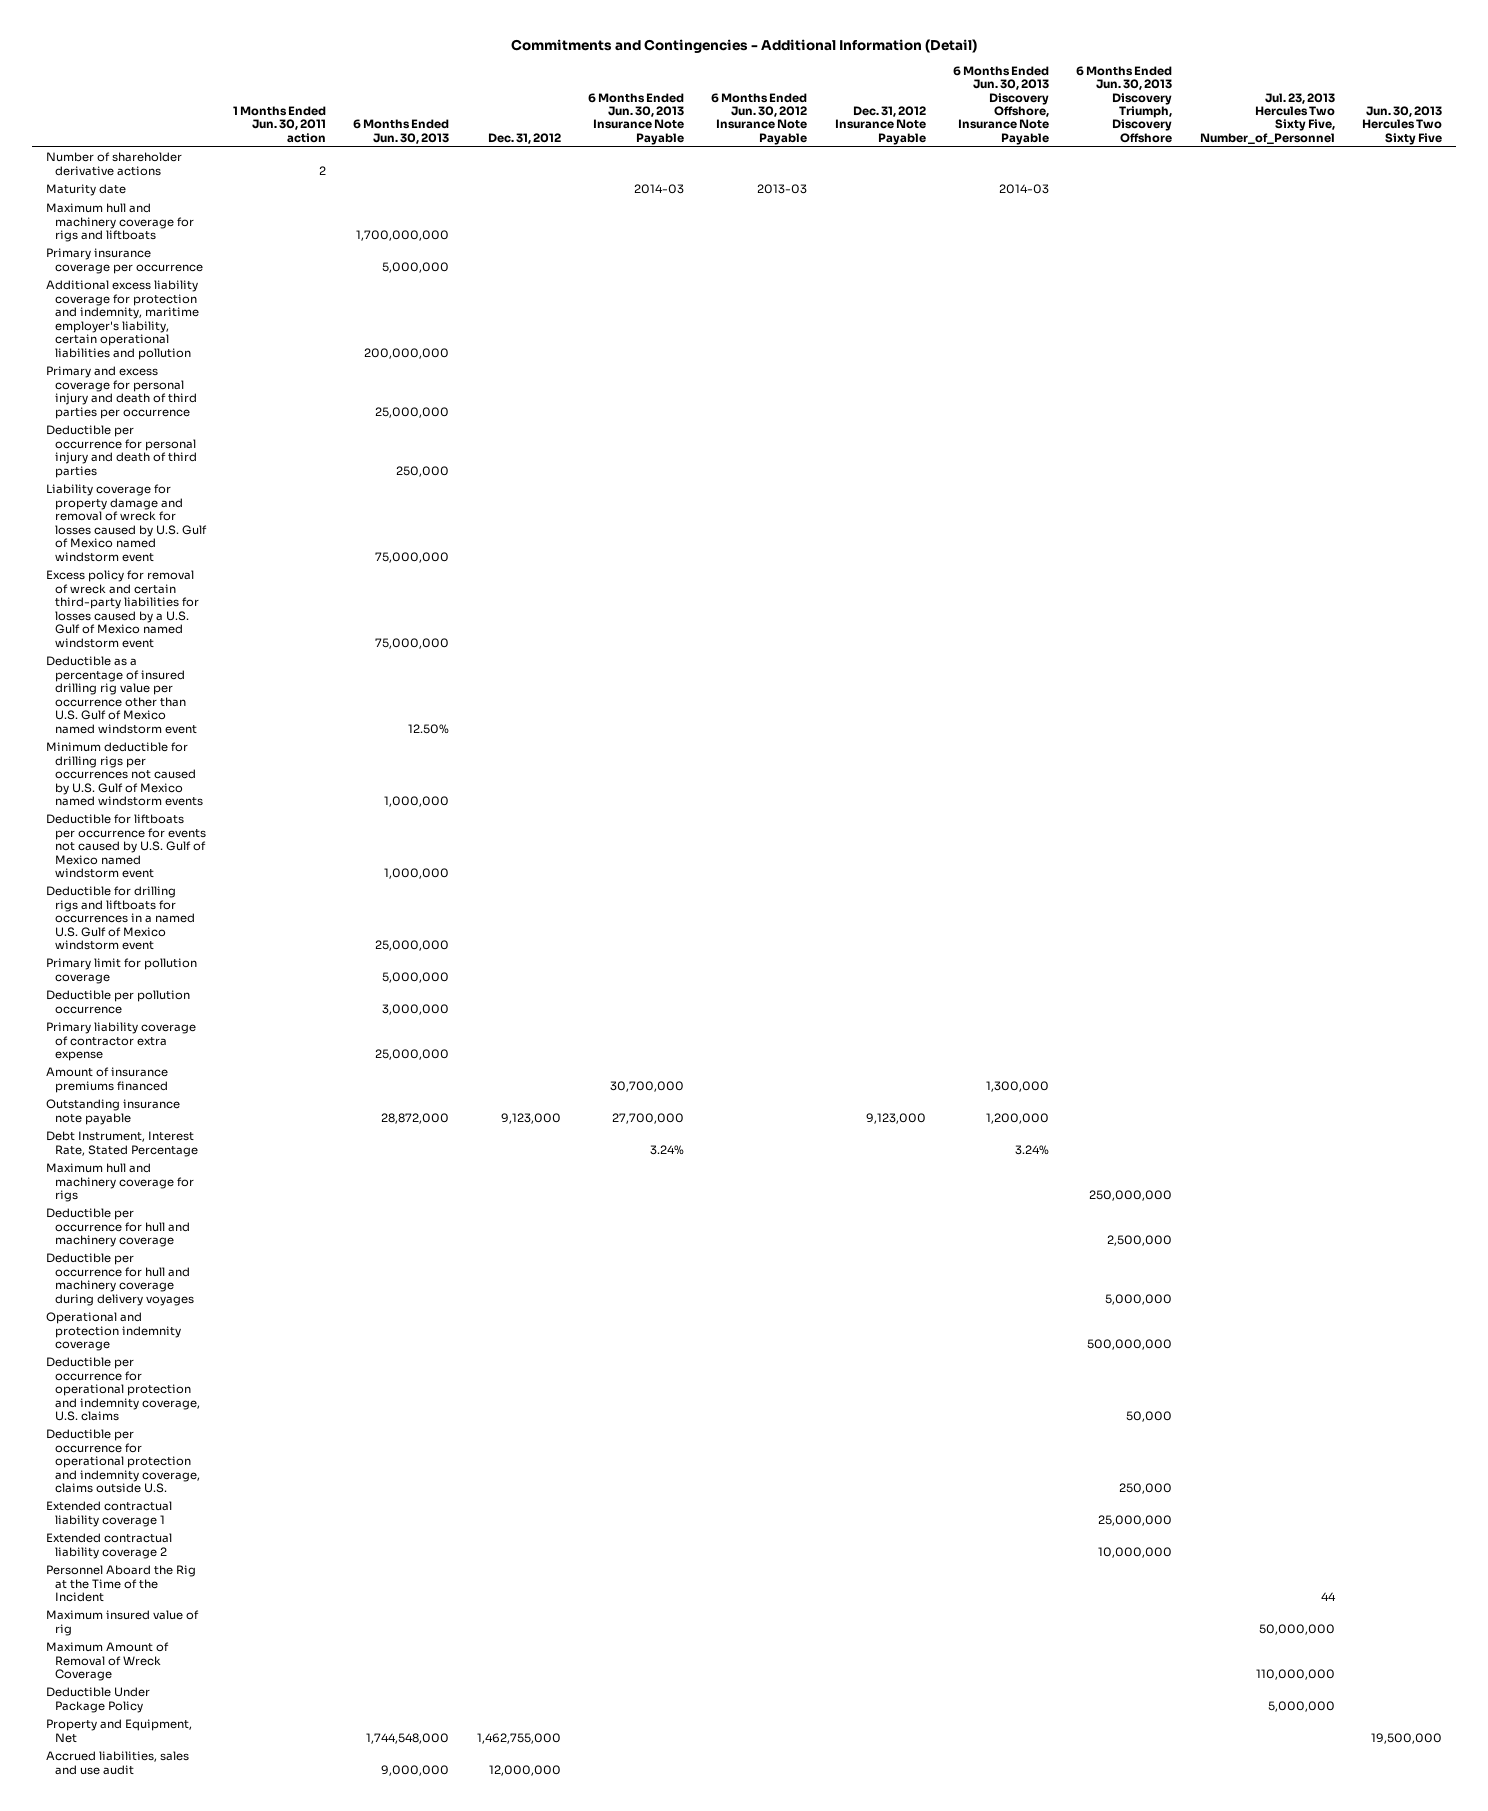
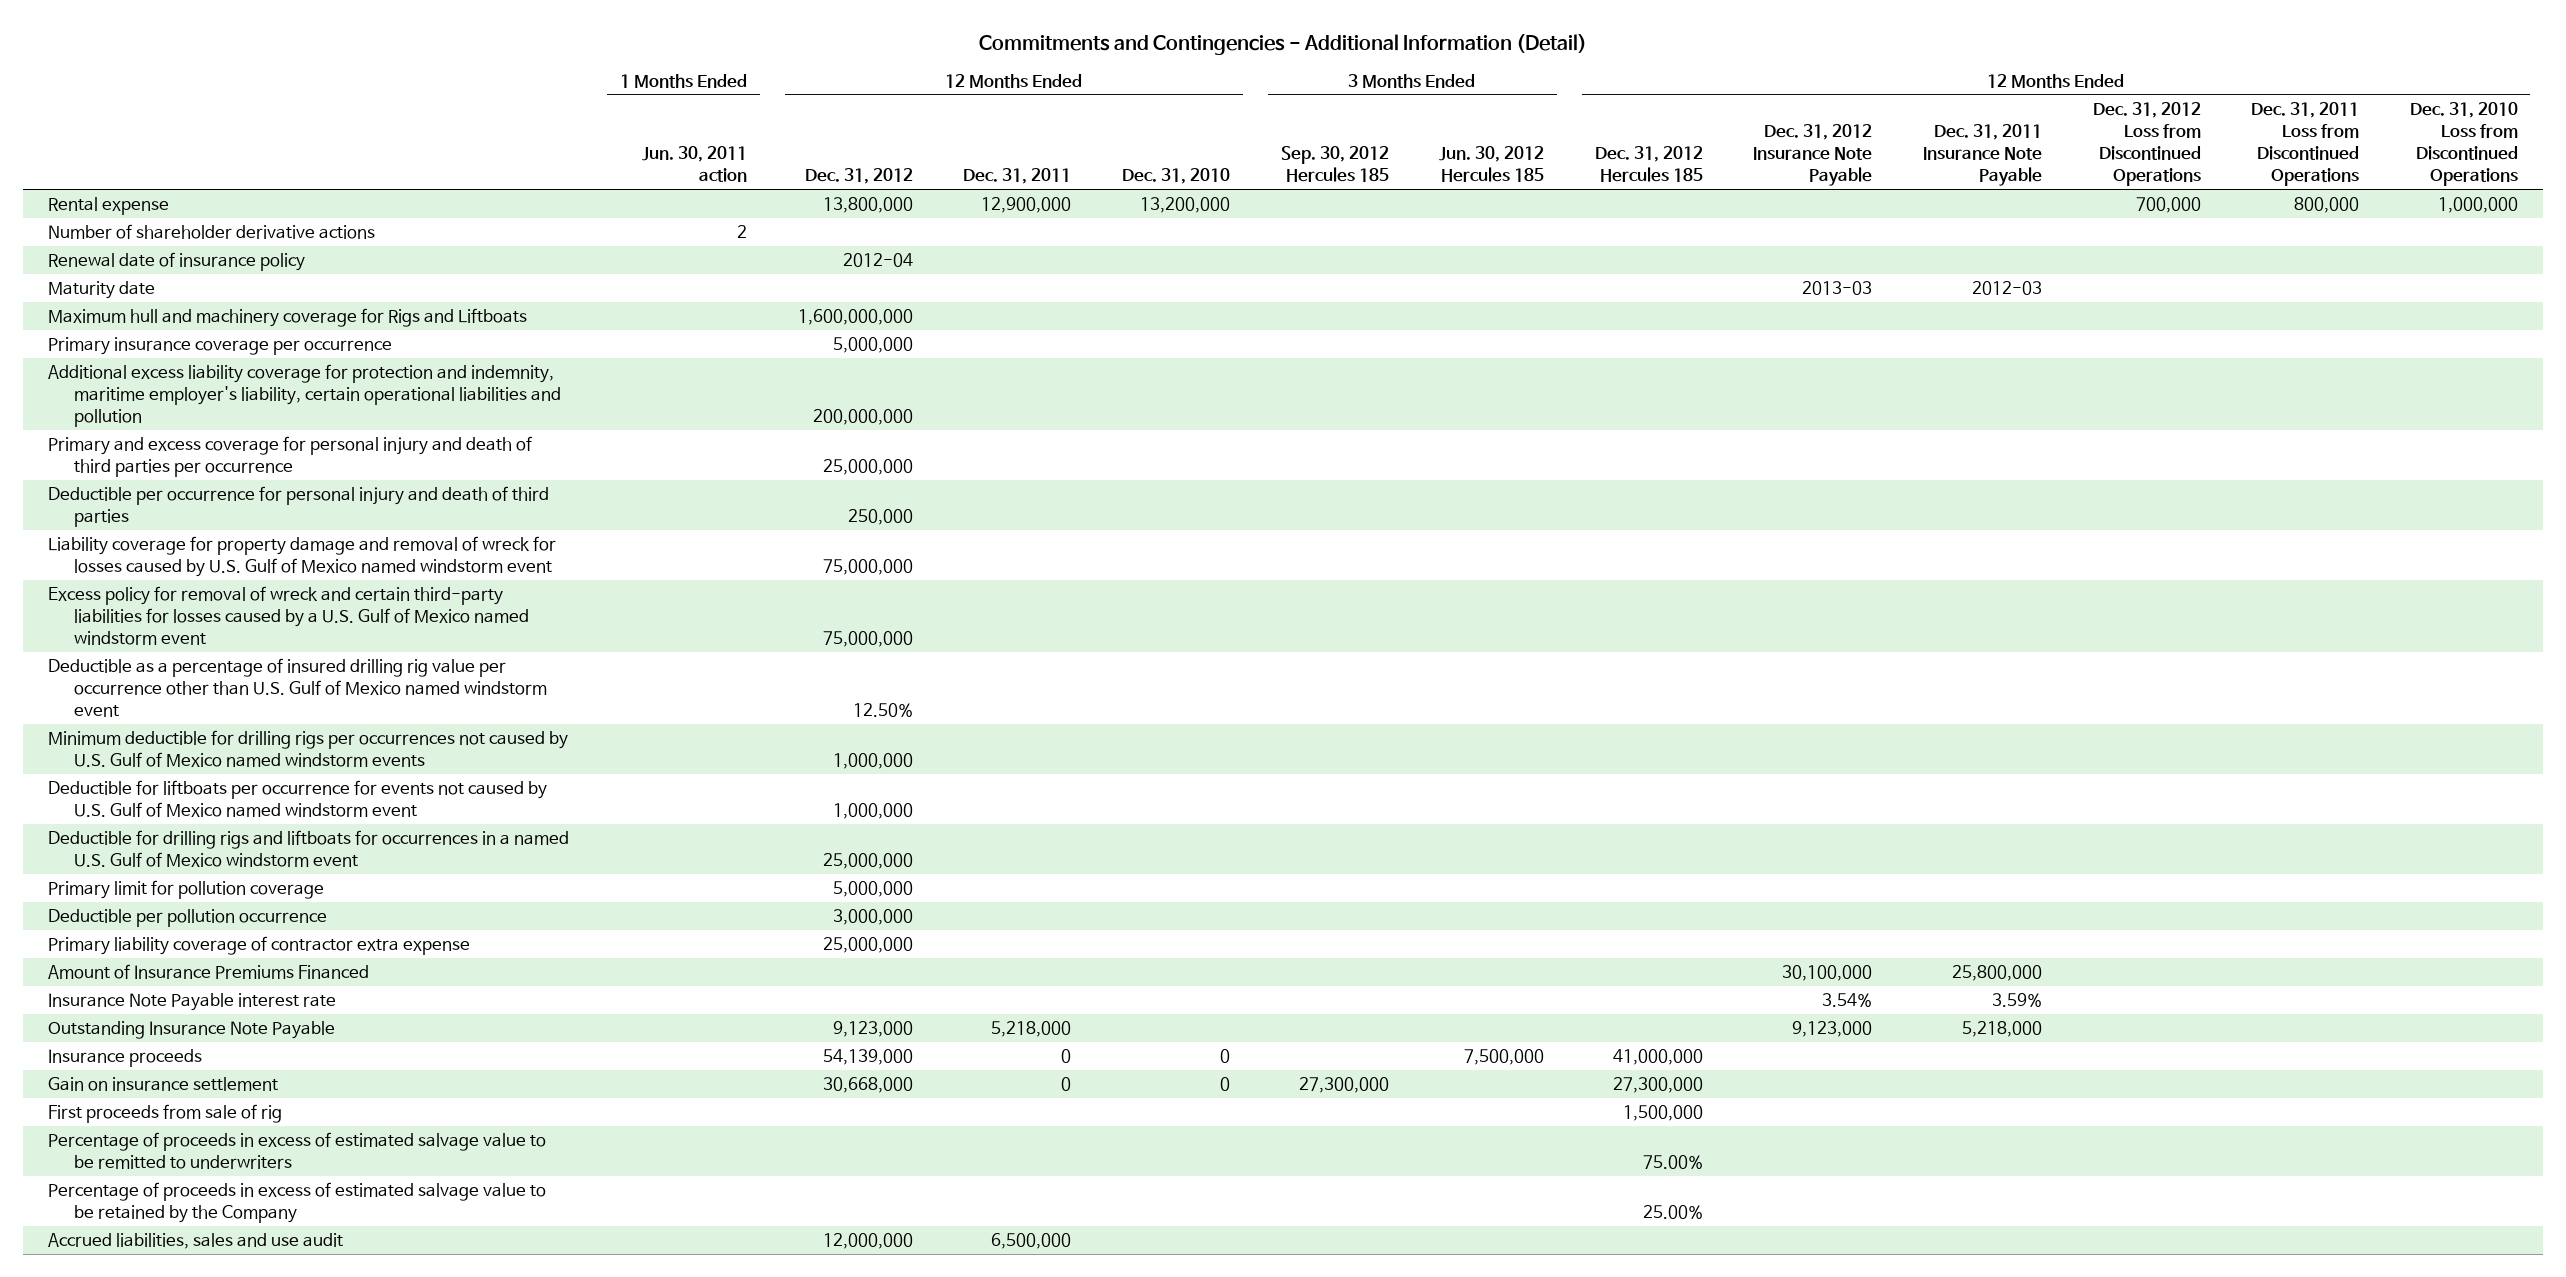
- | 1 Months Ended Jun. 30, 2011 action | 6 Months Ended Jun. 30, 2013 | Dec. 31, 2012 | 6 Months Ended Jun. 30, 2013 Insurance Note Payable | 6 Months Ended Jun. 30, 2012 Insurance Note Payable | Dec. 31, 2012 Insurance Note Payable | 6 Months Ended Jun. 30, 2013 Discovery Offshore, Insurance Note Payable | 6 Months Ended Jun. 30, 2013 Discovery Triumph, Discovery Offshore | Jul. 23, 2013 Hercules Two Sixty Five, Number_of_Personnel | Jun. 30, 2013 Hercules Two Sixty Five
+ | 1 Months Ended Jun. 30, 2011 action | 12 Months Ended Dec. 31, 2012 | 12 Months Ended Dec. 31, 2011 | 12 Months Ended Dec. 31, 2010 | 3 Months Ended Sep. 30, 2012 Hercules 185 | 3 Months Ended Jun. 30, 2012 Hercules 185 | 12 Months Ended Dec. 31, 2012 Hercules 185 | 12 Months Ended Dec. 31, 2012 Insurance Note Payable | 12 Months Ended Dec. 31, 2011 Insurance Note Payable | 12 Months Ended Dec. 31, 2012 Loss from Discontinued Operations | 12 Months Ended Dec. 31, 2011 Loss from Discontinued Operations | 12 Months Ended Dec. 31, 2010 Loss from Discontinued Operations
+ Rental expense | | 13,800,000 | 12,900,000 | 13,200,000 | | | | | | 700,000 | 800,000 | 1,000,000
+ Renewal date of insurance policy | | 2012-04 | | | | | | | | | |
- Maximum hull and machinery coverage for rigs and liftboats | | 1,700,000,000 | | | | | | | |
+ Maximum hull and machinery coverage for Rigs and Liftboats | | 1,600,000,000 | | | | | | | | | |
- Amount of insurance premiums financed | | | | 30,700,000 | | | 1,300,000 | | |
- Outstanding insurance note payable | | 28,872,000 | 9,123,000 | 27,700,000 | | 9,123,000 | 1,200,000 | | |
- Debt Instrument, Interest Rate, Stated Percentage | | | | 3.24% | | | 3.24% | | |
- Maximum hull and machinery coverage for rigs | | | | | | | | 250,000,000 | |
- Deductible per occurrence for hull and machinery coverage | | | | | | | | 2,500,000 | |
- Deductible per occurrence for hull and machinery coverage during delivery voyages | | | | | | | | 5,000,000 | |
- Operational and protection indemnity coverage | | | | | | | | 500,000,000 | |
- Deductible per occurrence for operational protection and indemnity coverage, U.S. claims | | | | | | | | 50,000 | |
- Deductible per occurrence for operational protection and indemnity coverage, claims outside U.S. | | | | | | | | 250,000 | |
- Extended contractual liability coverage 1 | | | | | | | | 25,000,000 | |
- Extended contractual liability coverage 2 | | | | | | | | 10,000,000 | |
- Personnel Aboard the Rig at the Time of the Incident | | | | | | | | | 44 |
- Maximum insured value of rig | | | | | | | | | 50,000,000 |
- Maximum Amount of Removal of Wreck Coverage | | | | | | | | | 110,000,000 |
- Deductible Under Package Policy | | | | | | | | | 5,000,000 |
- Property and Equipment, Net | | 1,744,548,000 | 1,462,755,000 | | | | | | | 19,500,000
+ Amount of Insurance Premiums Financed | | | | | | | | 30,100,000 | 25,800,000 | | |
+ Insurance Note Payable interest rate | | | | | | | | 3.54% | 3.59% | | |
+ Outstanding Insurance Note Payable | | 9,123,000 | 5,218,000 | | | | | 9,123,000 | 5,218,000 | | |
+ Insurance proceeds | | 54,139,000 | 0 | 0 | | 7,500,000 | 41,000,000 | | | | |
+ Gain on insurance settlement | | 30,668,000 | 0 | 0 | 27,300,000 | | 27,300,000 | | | | |
+ First proceeds from sale of rig | | | | | | | 1,500,000 | | | | |
+ Percentage of proceeds in excess of estimated salvage value to be remitted to underwriters | | | | | | | 75.00% | | | | |
+ Percentage of proceeds in excess of estimated salvage value to be retained by the Company | | | | | | | 25.00% | | | | |

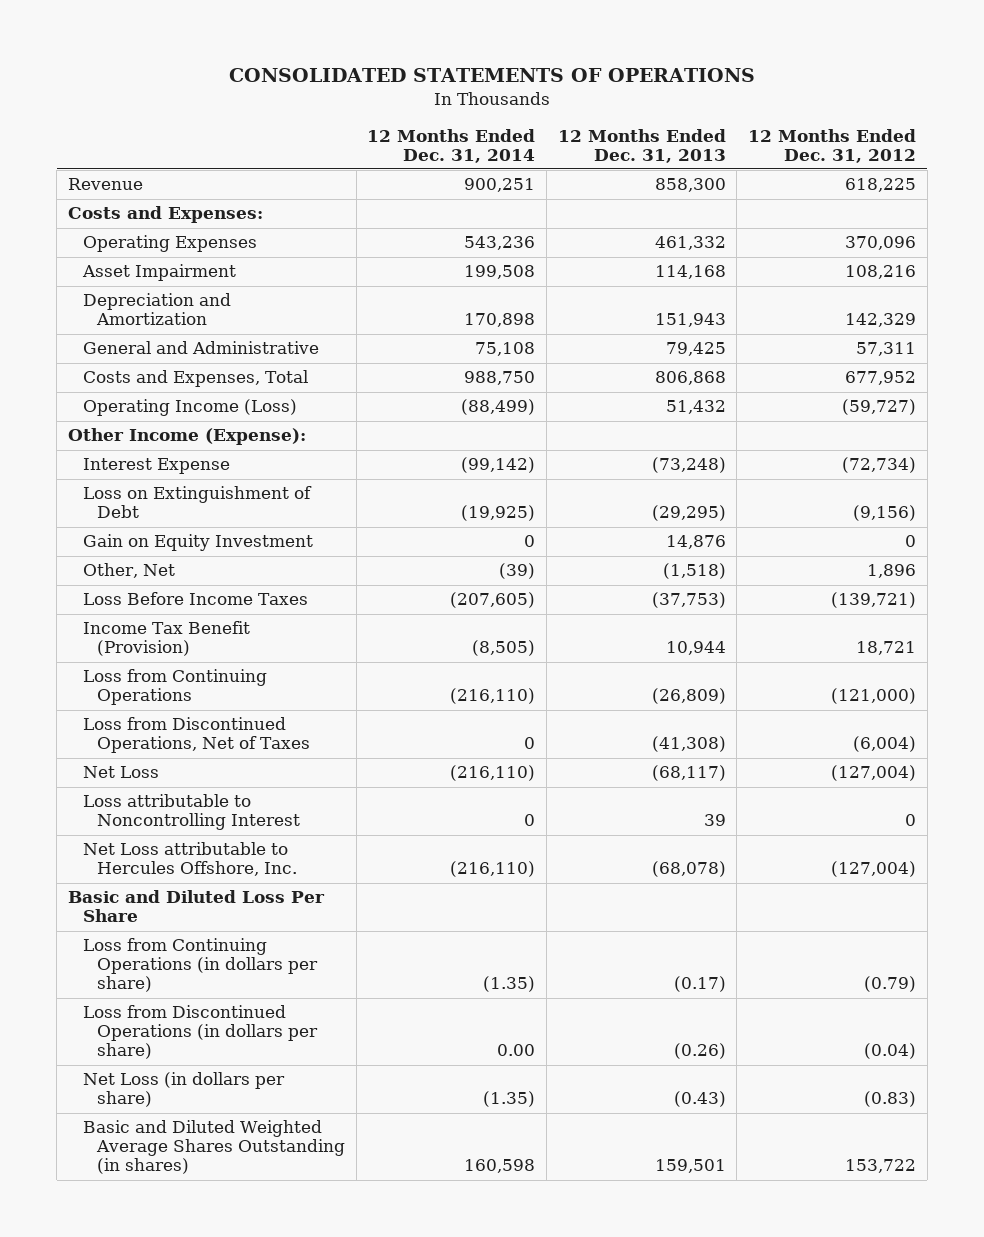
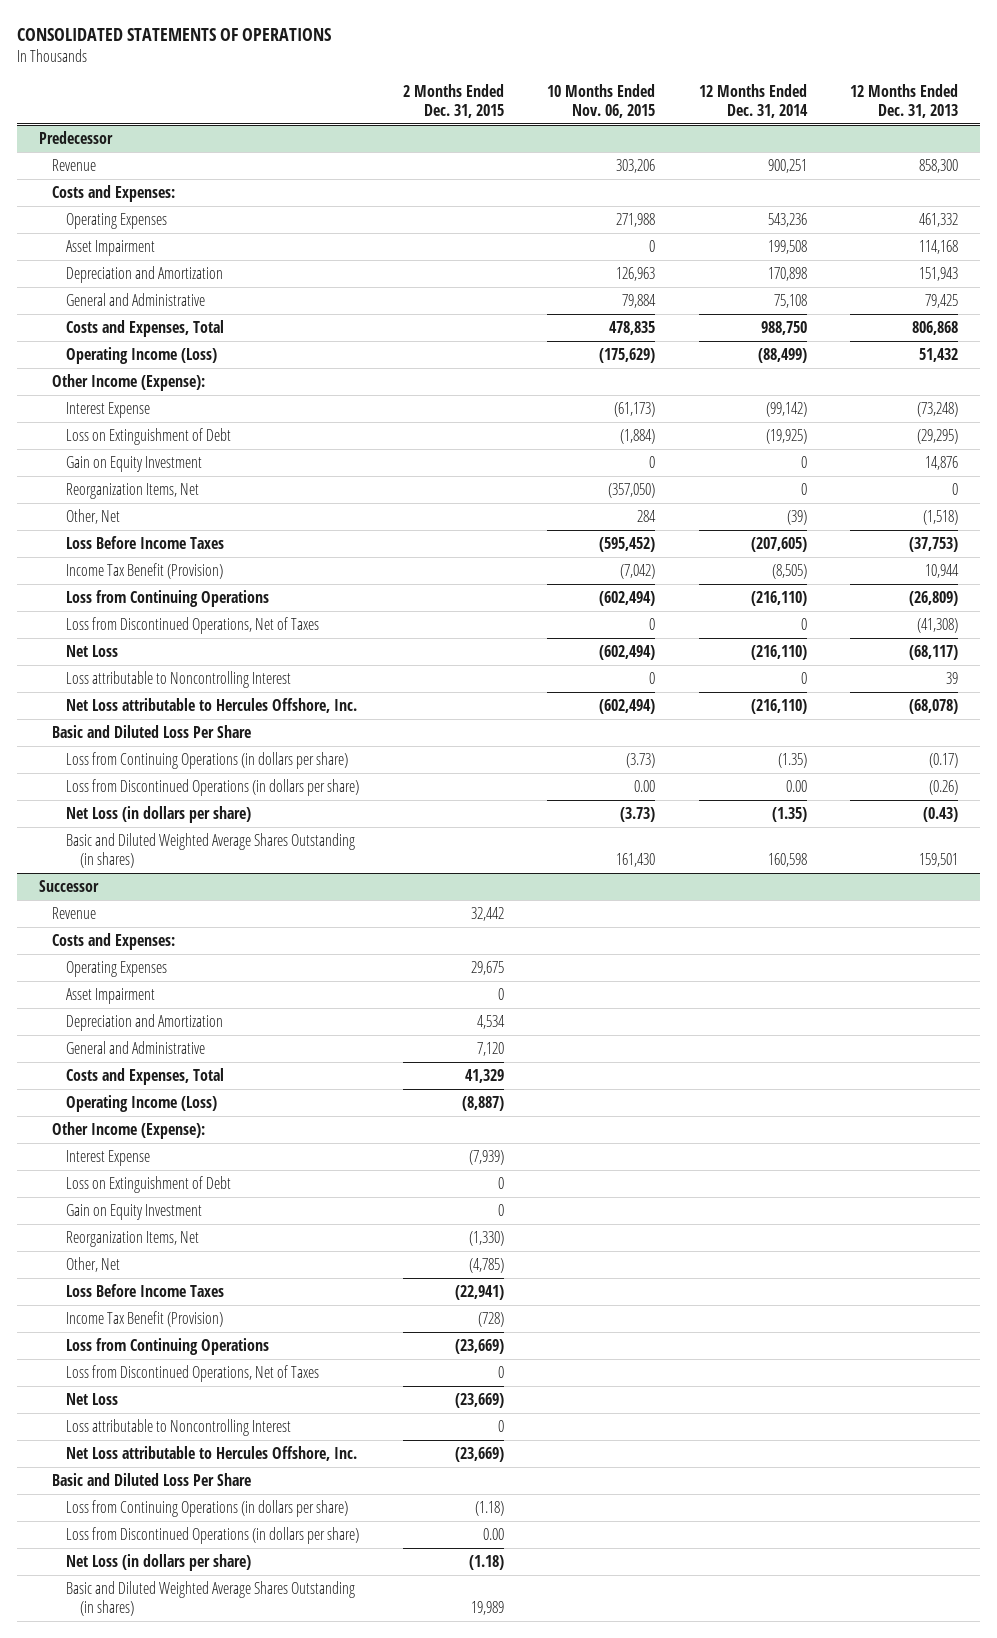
- | 12 Months Ended Dec. 31, 2014 | 12 Months Ended Dec. 31, 2013 | 12 Months Ended Dec. 31, 2012
+ | 2 Months Ended Dec. 31, 2015 | 10 Months Ended Nov. 06, 2015 | 12 Months Ended Dec. 31, 2014 | 12 Months Ended Dec. 31, 2013
+ Predecessor
+ Reorganization Items, Net | | (357,050) | 0 | 0
+ Successor
+ Revenue | 32,442 | | |
+ Costs and Expenses:
+ Operating Expenses | 29,675 | | |
+ Asset Impairment | 0 | | |
+ Depreciation and Amortization | 4,534 | | |
+ General and Administrative | 7,120 | | |
+ Costs and Expenses, Total | 41,329 | | |
+ Operating Income (Loss) | (8,887) | | |
+ Other Income (Expense):
+ Interest Expense | (7,939) | | |
+ Loss on Extinguishment of Debt | 0 | | |
+ Gain on Equity Investment | 0 | | |
+ Reorganization Items, Net | (1,330) | | |
+ Other, Net | (4,785) | | |
+ Loss Before Income Taxes | (22,941) | | |
+ Income Tax Benefit (Provision) | (728) | | |
+ Loss from Continuing Operations | (23,669) | | |
+ Loss from Discontinued Operations, Net of Taxes | 0 | | |
+ Net Loss | (23,669) | | |
+ Loss attributable to Noncontrolling Interest | 0 | | |
+ Net Loss attributable to Hercules Offshore, Inc. | (23,669) | | |
+ Basic and Diluted Loss Per Share
+ Loss from Continuing Operations (in dollars per share) | (1.18) | | |
+ Loss from Discontinued Operations (in dollars per share) | 0.00 | | |
+ Net Loss (in dollars per share) | (1.18) | | |
+ Basic and Diluted Weighted Average Shares Outstanding (in shares) | 19,989 | | |

